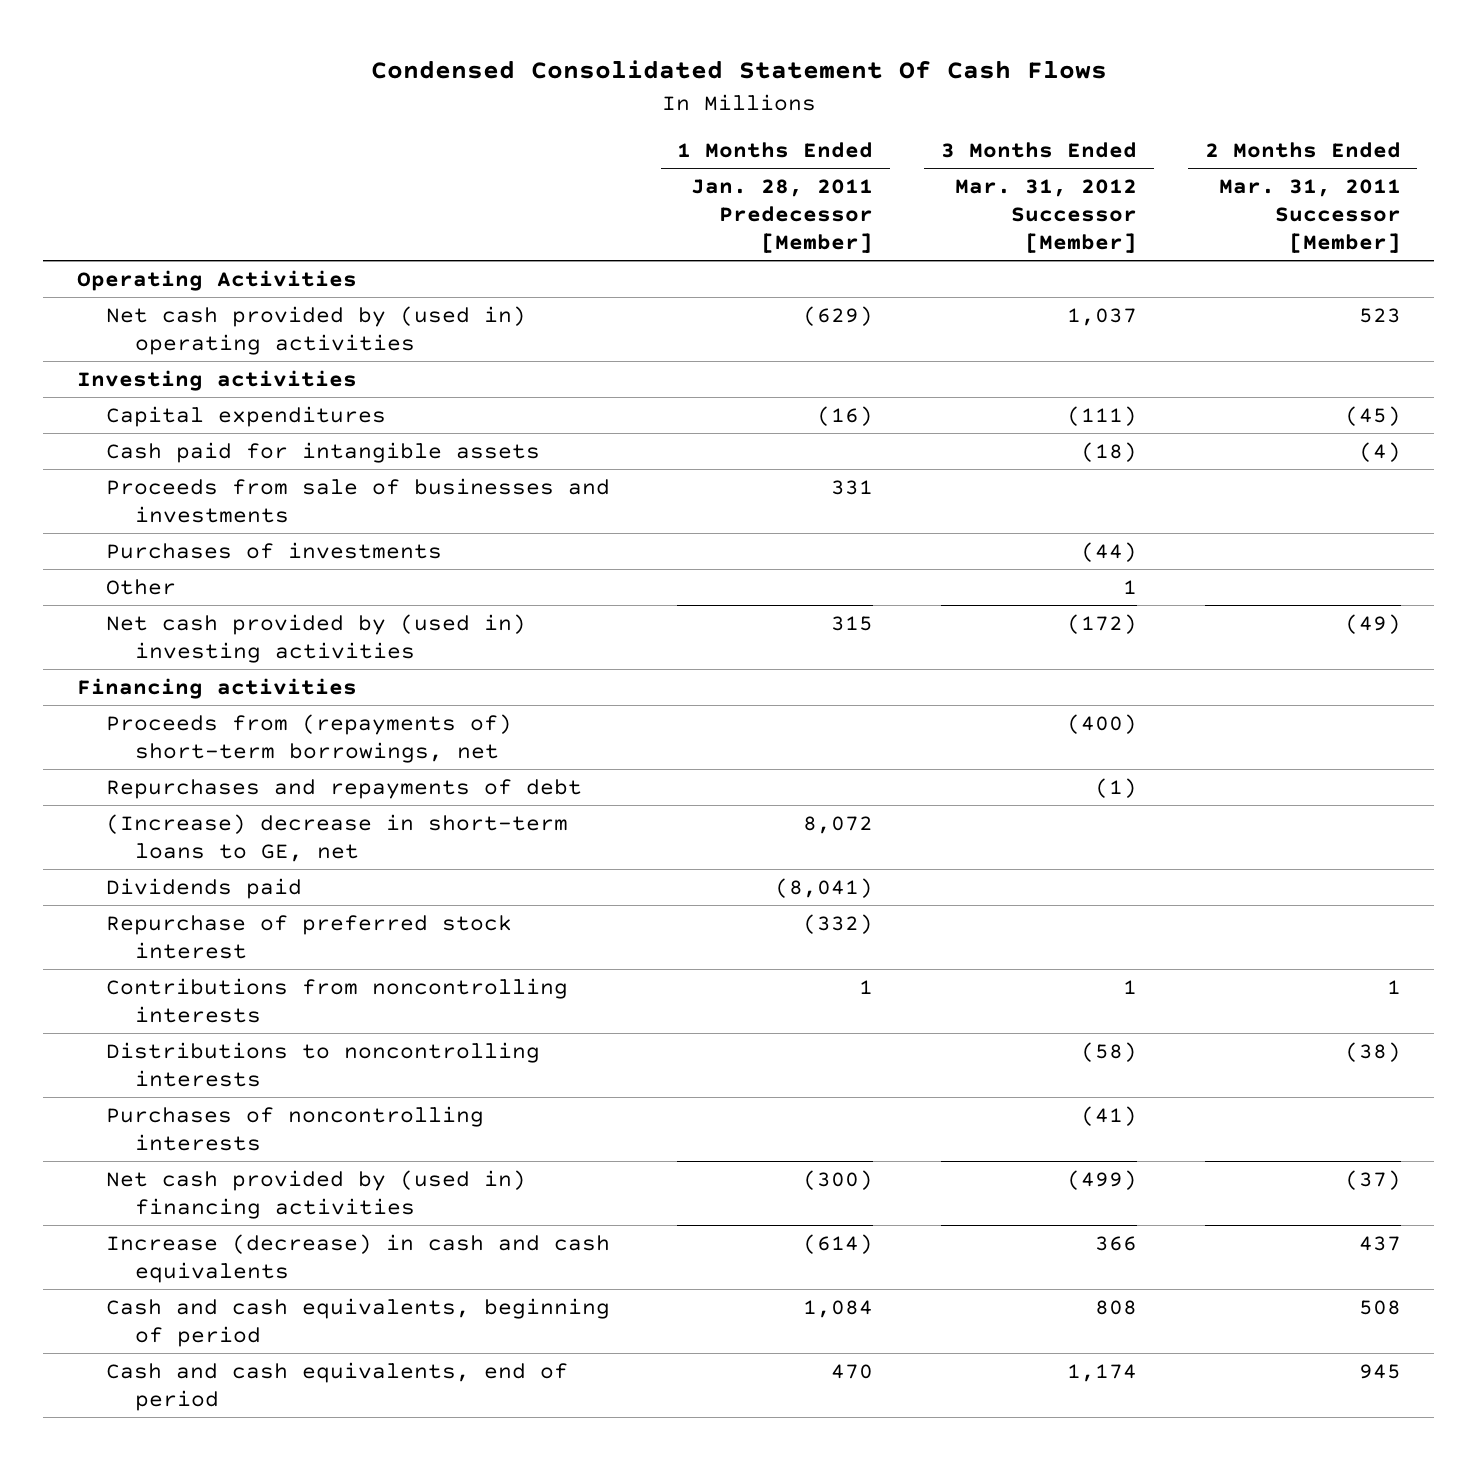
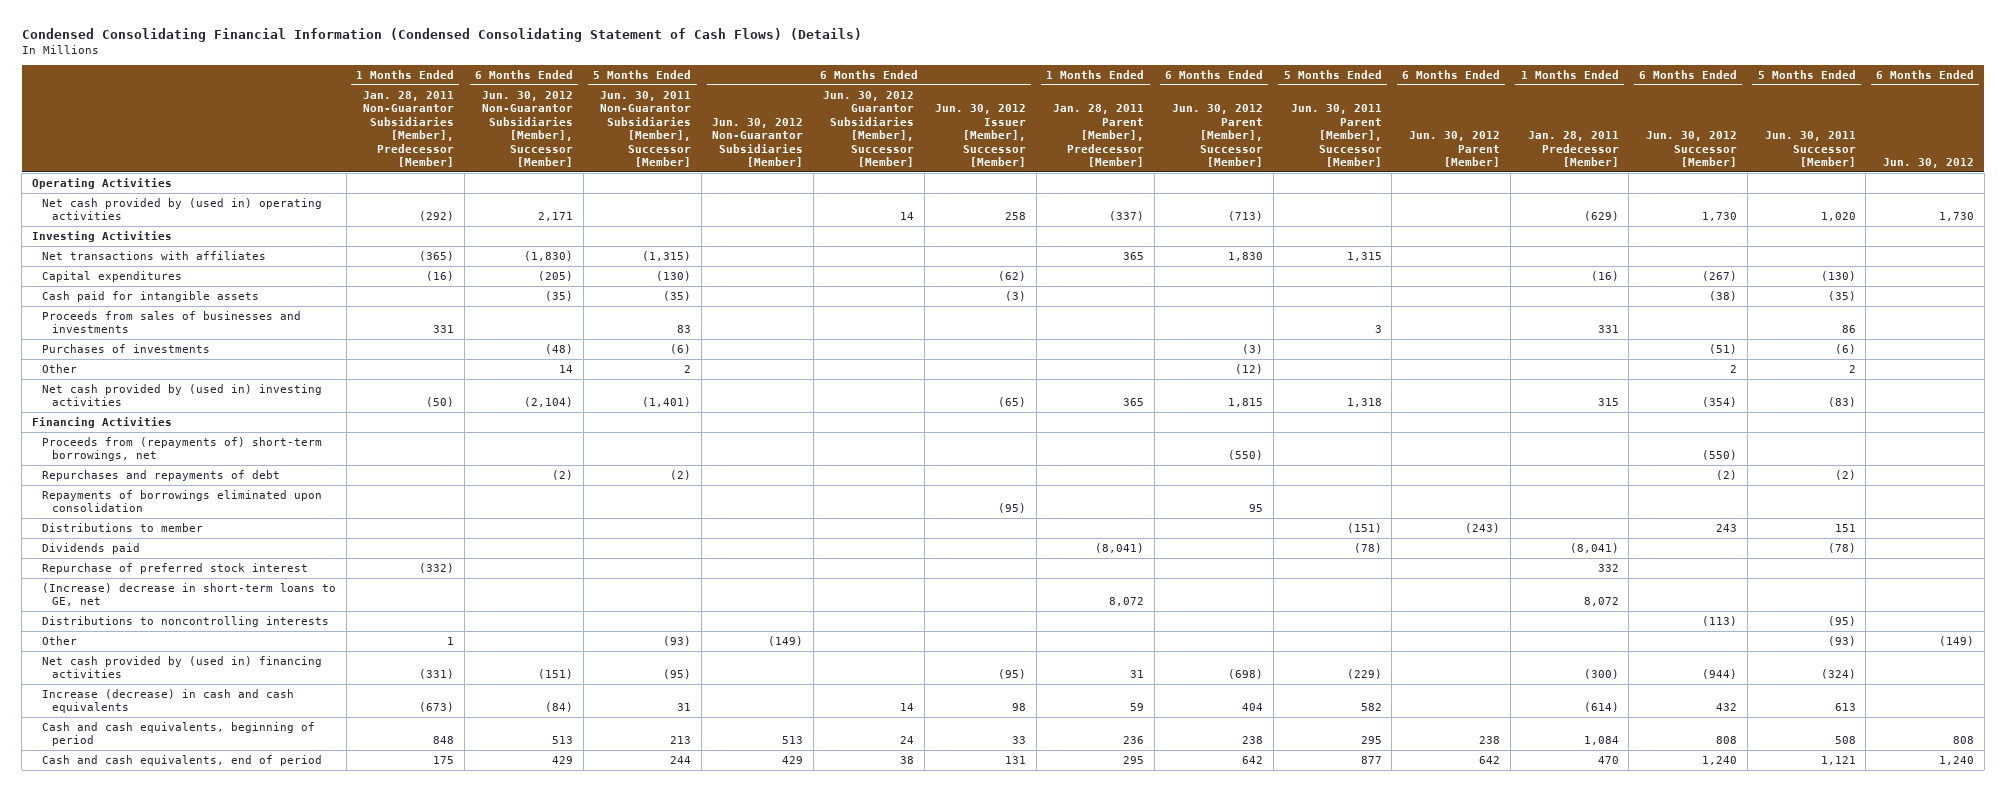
- Condensed Consolidated Statement Of Cash Flows
+ Condensed Consolidating Financial Information (Condensed Consolidating Statement of Cash Flows) (Details)
- | 1 Months Ended Jan. 28, 2011 Predecessor [Member] | 3 Months Ended Mar. 31, 2012 Successor [Member] | 2 Months Ended Mar. 31, 2011 Successor [Member]
+ | 1 Months Ended Jan. 28, 2011 Non-Guarantor Subsidiaries [Member], Predecessor [Member] | 6 Months Ended Jun. 30, 2012 Non-Guarantor Subsidiaries [Member], Successor [Member] | 5 Months Ended Jun. 30, 2011 Non-Guarantor Subsidiaries [Member], Successor [Member] | 6 Months Ended Jun. 30, 2012 Non-Guarantor Subsidiaries [Member] | 6 Months Ended Jun. 30, 2012 Guarantor Subsidiaries [Member], Successor [Member] | 6 Months Ended Jun. 30, 2012 Issuer [Member], Successor [Member] | 1 Months Ended Jan. 28, 2011 Parent [Member], Predecessor [Member] | 6 Months Ended Jun. 30, 2012 Parent [Member], Successor [Member] | 5 Months Ended Jun. 30, 2011 Parent [Member], Successor [Member] | 6 Months Ended Jun. 30, 2012 Parent [Member] | 1 Months Ended Jan. 28, 2011 Predecessor [Member] | 6 Months Ended Jun. 30, 2012 Successor [Member] | 5 Months Ended Jun. 30, 2011 Successor [Member] | 6 Months Ended Jun. 30, 2012
- Investing activities
+ Investing Activities
+ Net transactions with affiliates | (365) | (1,830) | (1,315) | | | | 365 | 1,830 | 1,315 | | | | |
- Proceeds from sale of businesses and investments | 331 | |
+ Proceeds from sales of businesses and investments | 331 | | 83 | | | | | | 3 | | 331 | | 86 |
- Financing activities
+ Financing Activities
+ Repayments of borrowings eliminated upon consolidation | | | | | | (95) | | 95 | | | | | |
+ Distributions to member | | | | | | | | | (151) | (243) | | 243 | 151 |
- Repurchase of preferred stock interest | (332) | |
- Contributions from noncontrolling interests | 1 | 1 | 1
+ Repurchase of preferred stock interest | (332) | | | | | | | | | | 332 | | |
moved down: (Increase) decrease in short-term loans to GE, net | | | | | | | 8,072 | | | | 8,072 | | |
- Purchases of noncontrolling interests | | (41) |
+ Other | 1 | | (93) | (149) | | | | | | | | | (93) | (149)

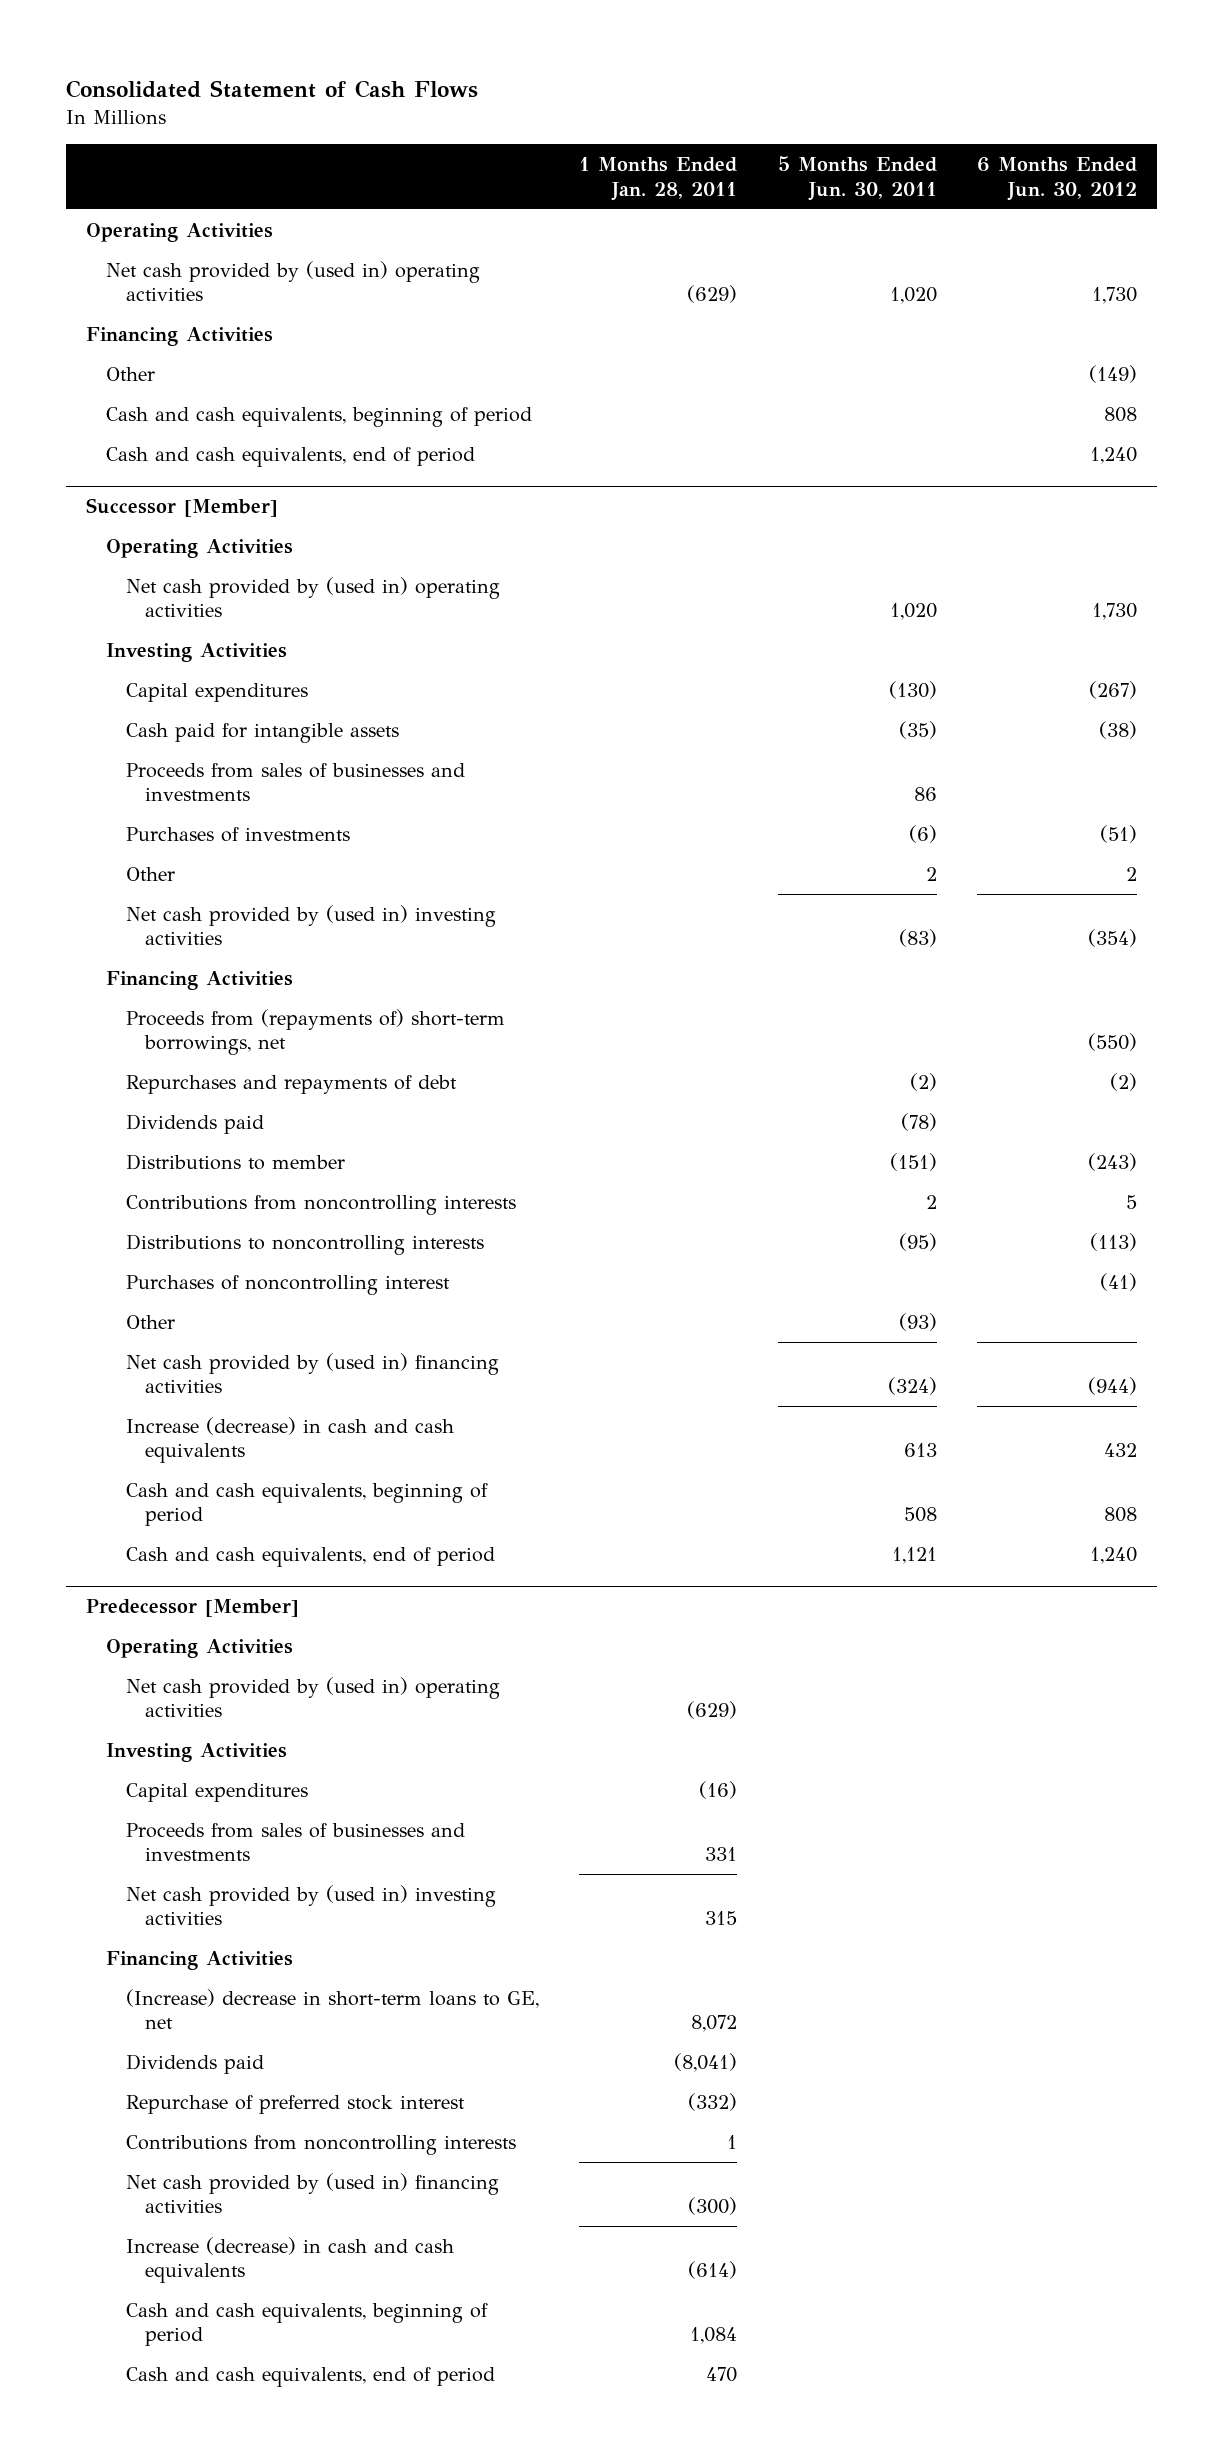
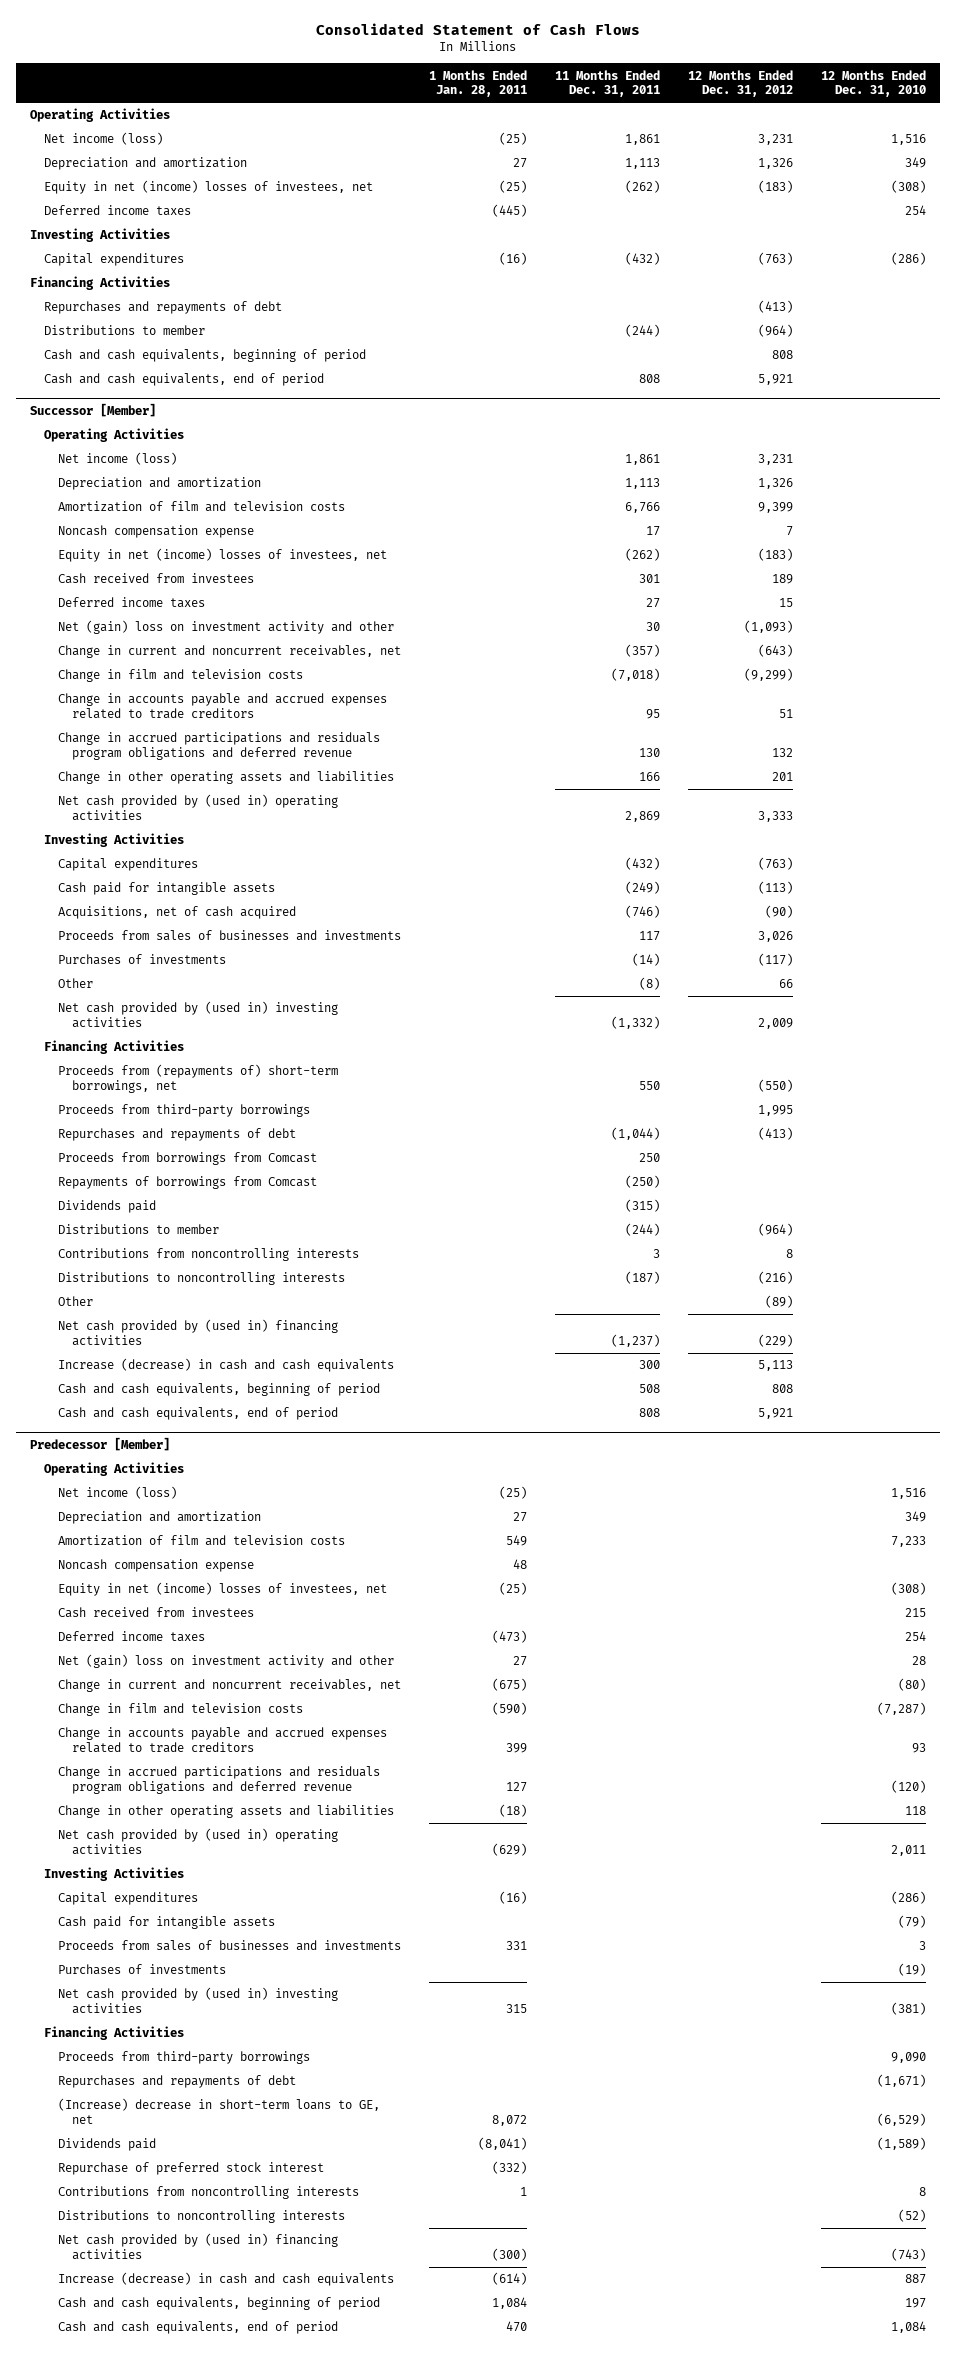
- | 1 Months Ended Jan. 28, 2011 | 5 Months Ended Jun. 30, 2011 | 6 Months Ended Jun. 30, 2012
+ | 1 Months Ended Jan. 28, 2011 | 11 Months Ended Dec. 31, 2011 | 12 Months Ended Dec. 31, 2012 | 12 Months Ended Dec. 31, 2010
- Net cash provided by (used in) operating activities | (629) | 1,020 | 1,730
+ Net income (loss) | (25) | 1,861 | 3,231 | 1,516
+ Depreciation and amortization | 27 | 1,113 | 1,326 | 349
+ Equity in net (income) losses of investees, net | (25) | (262) | (183) | (308)
+ Deferred income taxes | (445) | | | 254
+ Investing Activities
+ Capital expenditures | (16) | (432) | (763) | (286)
- Other | | | (149)
+ Repurchases and repayments of debt | | | (413) |
+ Distributions to member | | (244) | (964) |
@ Successor [Member]
+ Net income (loss) | | 1,861 | 3,231 |
+ Depreciation and amortization | | 1,113 | 1,326 |
+ Amortization of film and television costs | | 6,766 | 9,399 |
+ Noncash compensation expense | | 17 | 7 |
+ Equity in net (income) losses of investees, net | | (262) | (183) |
+ Cash received from investees | | 301 | 189 |
+ Deferred income taxes | | 27 | 15 |
+ Net (gain) loss on investment activity and other | | 30 | (1,093) |
+ Change in current and noncurrent receivables, net | | (357) | (643) |
+ Change in film and television costs | | (7,018) | (9,299) |
+ Change in accounts payable and accrued expenses related to trade creditors | | 95 | 51 |
+ Change in accrued participations and residuals program obligations and deferred revenue | | 130 | 132 |
+ Change in other operating assets and liabilities | | 166 | 201 |
+ Acquisitions, net of cash acquired | | (746) | (90) |
+ Proceeds from third-party borrowings | | | 1,995 |
+ Proceeds from borrowings from Comcast | | 250 | |
+ Repayments of borrowings from Comcast | | (250) | |
- Purchases of noncontrolling interest | | | (41)
@ Predecessor [Member]
+ Net income (loss) | (25) | | | 1,516
+ Depreciation and amortization | 27 | | | 349
+ Amortization of film and television costs | 549 | | | 7,233
+ Noncash compensation expense | 48 | | |
+ Equity in net (income) losses of investees, net | (25) | | | (308)
+ Cash received from investees | | | | 215
+ Deferred income taxes | (473) | | | 254
+ Net (gain) loss on investment activity and other | 27 | | | 28
+ Change in current and noncurrent receivables, net | (675) | | | (80)
+ Change in film and television costs | (590) | | | (7,287)
+ Change in accounts payable and accrued expenses related to trade creditors | 399 | | | 93
+ Change in accrued participations and residuals program obligations and deferred revenue | 127 | | | (120)
+ Change in other operating assets and liabilities | (18) | | | 118
+ Cash paid for intangible assets | | | | (79)
+ Purchases of investments | | | | (19)
+ Proceeds from third-party borrowings | | | | 9,090
+ Repurchases and repayments of debt | | | | (1,671)
+ Distributions to noncontrolling interests | | | | (52)

